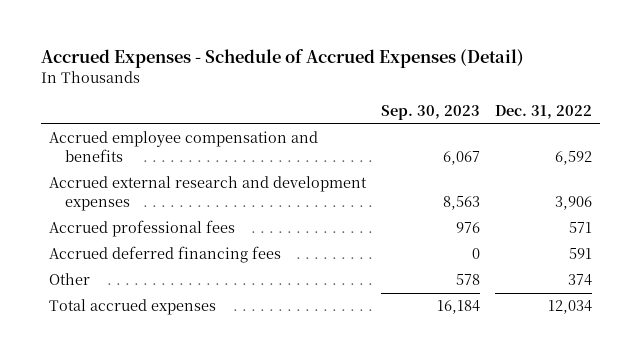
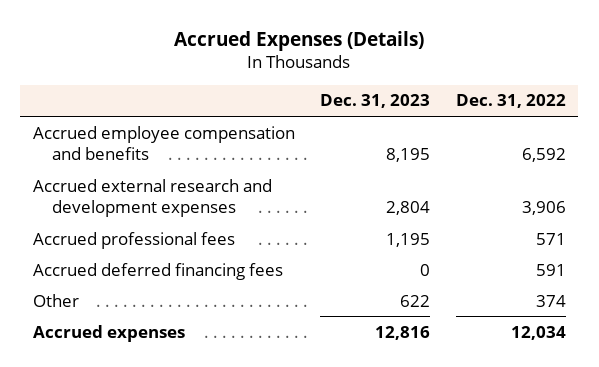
- Accrued Expenses - Schedule of Accrued Expenses (Detail)
+ Accrued Expenses (Details)
- | Sep. 30, 2023 | Dec. 31, 2022
+ | Dec. 31, 2023 | Dec. 31, 2022
- Total accrued expenses | 16,184 | 12,034
+ Accrued expenses | 12,816 | 12,034

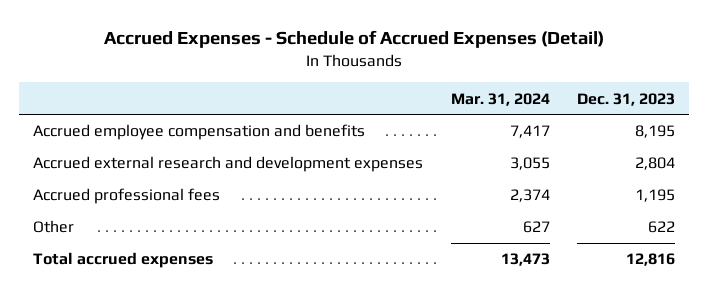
- Accrued Expenses (Details)
+ Accrued Expenses - Schedule of Accrued Expenses (Detail)
- | Dec. 31, 2023 | Dec. 31, 2022
+ | Mar. 31, 2024 | Dec. 31, 2023
- Accrued deferred financing fees | 0 | 591
- Accrued expenses | 12,816 | 12,034
+ Total accrued expenses | 13,473 | 12,816

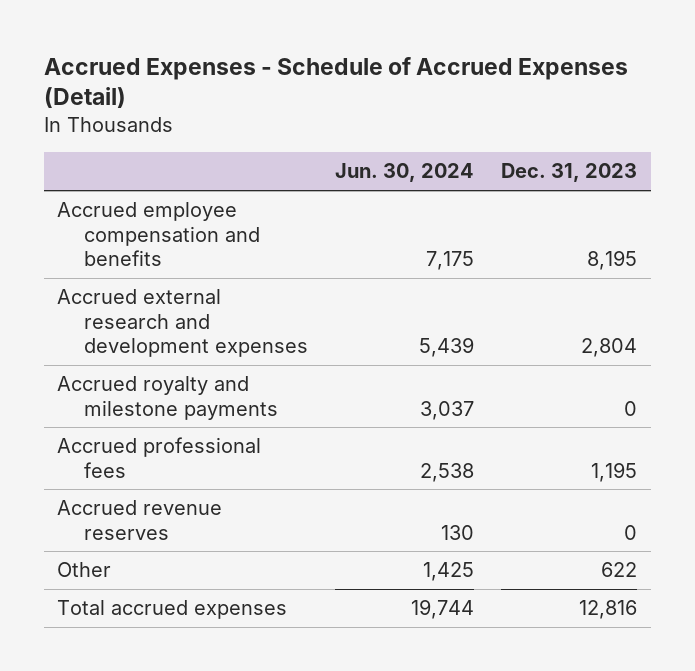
- | Mar. 31, 2024 | Dec. 31, 2023
+ | Jun. 30, 2024 | Dec. 31, 2023
+ Accrued royalty and milestone payments | 3,037 | 0
+ Accrued revenue reserves | 130 | 0

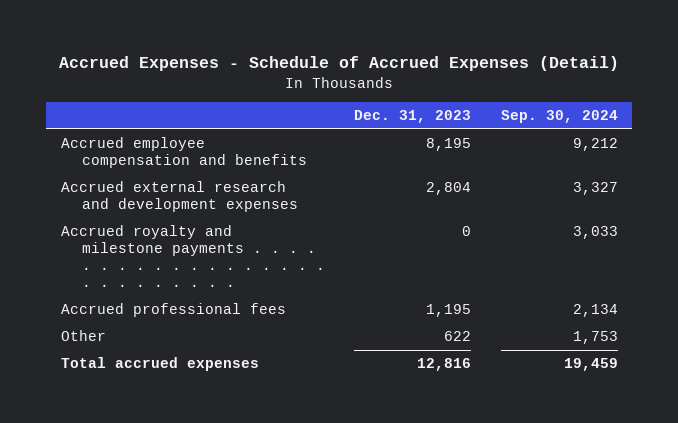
- | Jun. 30, 2024 | Dec. 31, 2023
+ | Dec. 31, 2023 | Sep. 30, 2024
- Accrued royalty and milestone payments | 3,037 | 0
+ Accrued royalty and milestone payments . . . . . . . . . . . . . . . . . . . . . . . . . . . | 0 | 3,033
- Accrued revenue reserves | 130 | 0

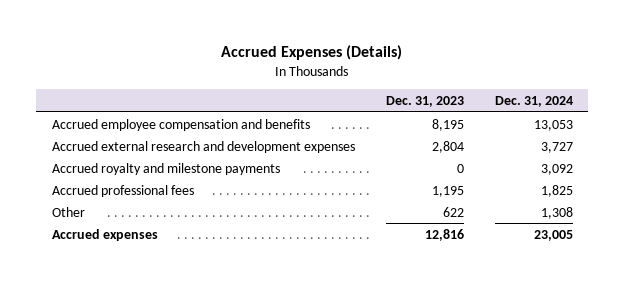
- Accrued Expenses - Schedule of Accrued Expenses (Detail)
+ Accrued Expenses (Details)
- | Dec. 31, 2023 | Sep. 30, 2024
+ | Dec. 31, 2023 | Dec. 31, 2024
- Accrued royalty and milestone payments . . . . . . . . . . . . . . . . . . . . . . . . . . . | 0 | 3,033
+ Accrued royalty and milestone payments | 0 | 3,092
- Total accrued expenses | 12,816 | 19,459
+ Accrued expenses | 12,816 | 23,005

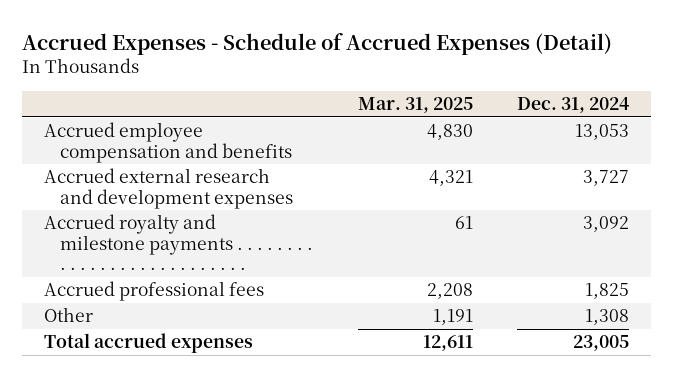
- Accrued Expenses (Details)
+ Accrued Expenses - Schedule of Accrued Expenses (Detail)
- | Dec. 31, 2023 | Dec. 31, 2024
+ | Mar. 31, 2025 | Dec. 31, 2024
- Accrued royalty and milestone payments | 0 | 3,092
+ Accrued royalty and milestone payments . . . . . . . . . . . . . . . . . . . . . . . . . . . | 61 | 3,092
- Accrued expenses | 12,816 | 23,005
+ Total accrued expenses | 12,611 | 23,005

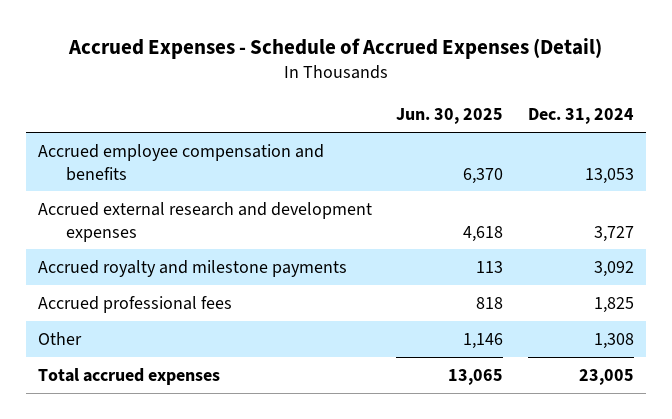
- | Mar. 31, 2025 | Dec. 31, 2024
+ | Jun. 30, 2025 | Dec. 31, 2024
- Accrued royalty and milestone payments . . . . . . . . . . . . . . . . . . . . . . . . . . . | 61 | 3,092
+ Accrued royalty and milestone payments | 113 | 3,092

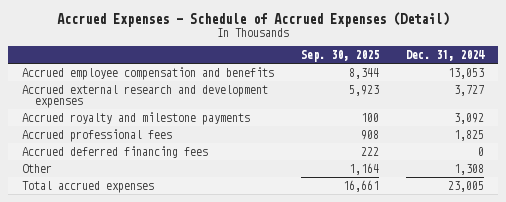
- | Jun. 30, 2025 | Dec. 31, 2024
+ | Sep. 30, 2025 | Dec. 31, 2024
+ Accrued deferred financing fees | 222 | 0

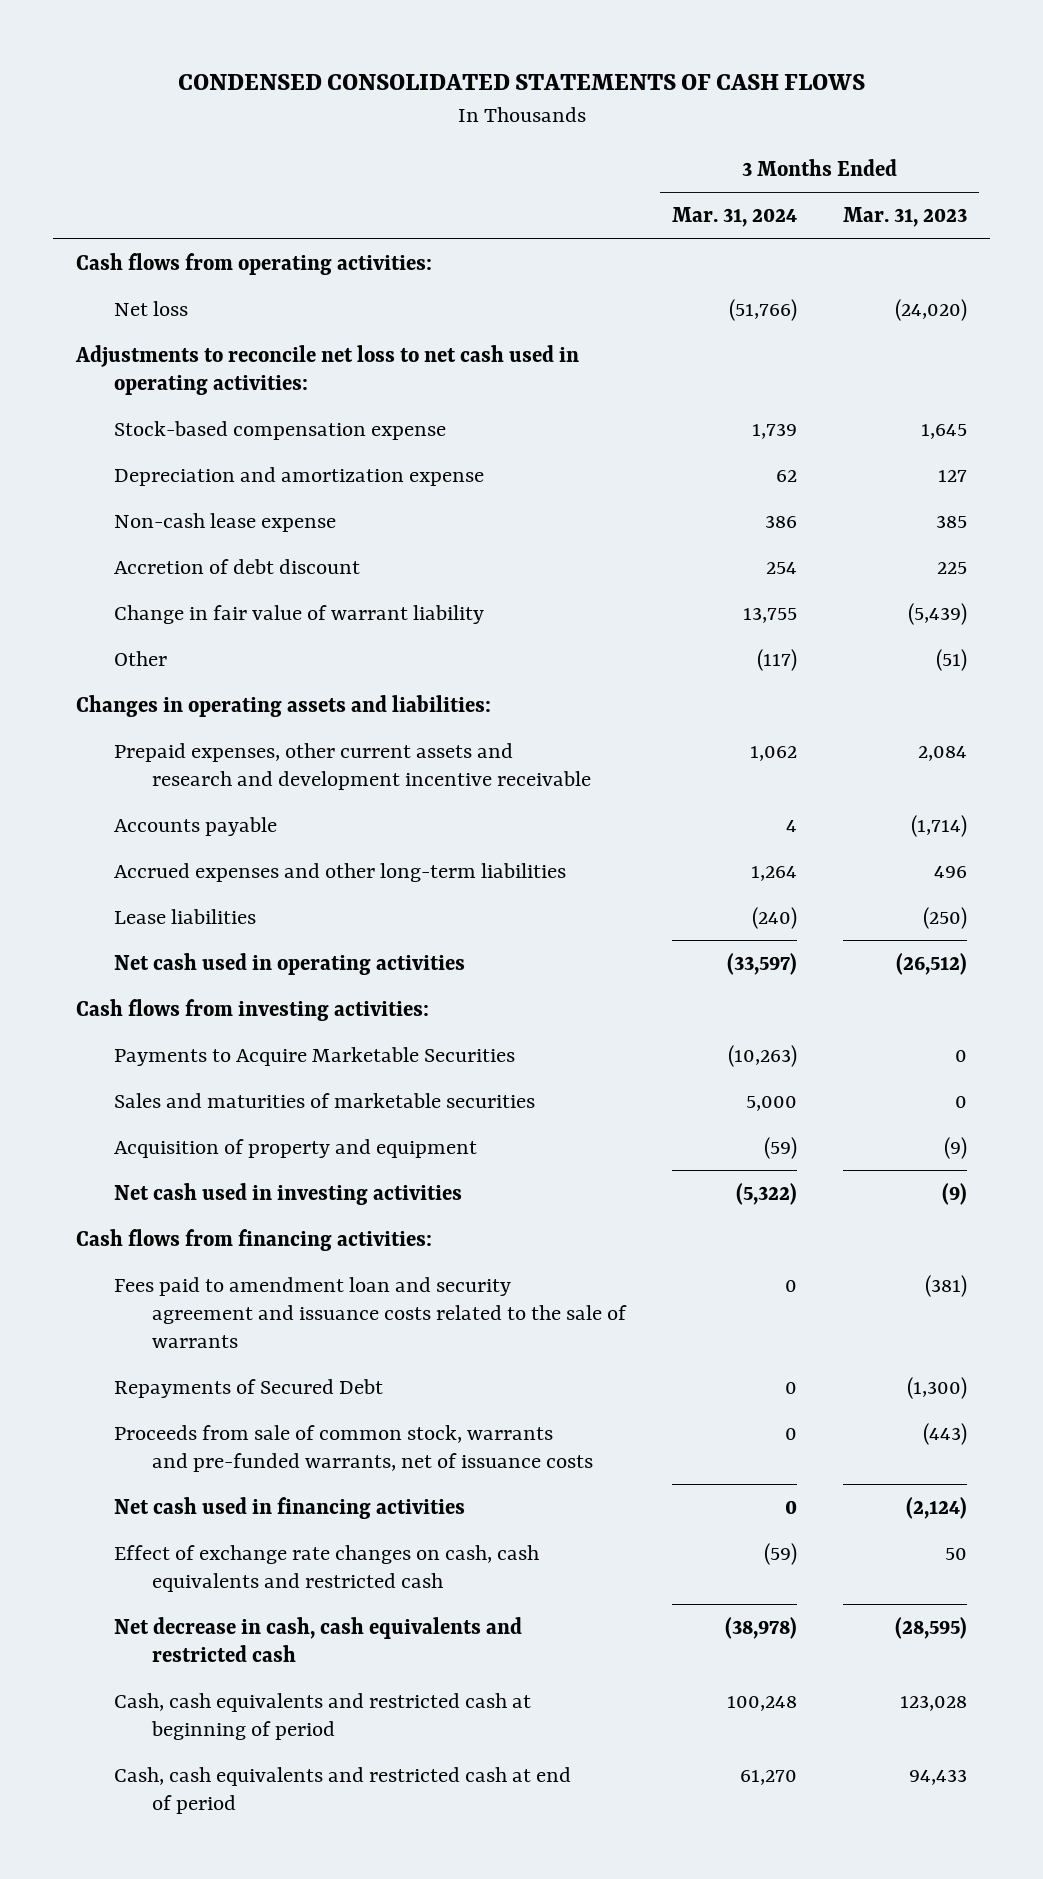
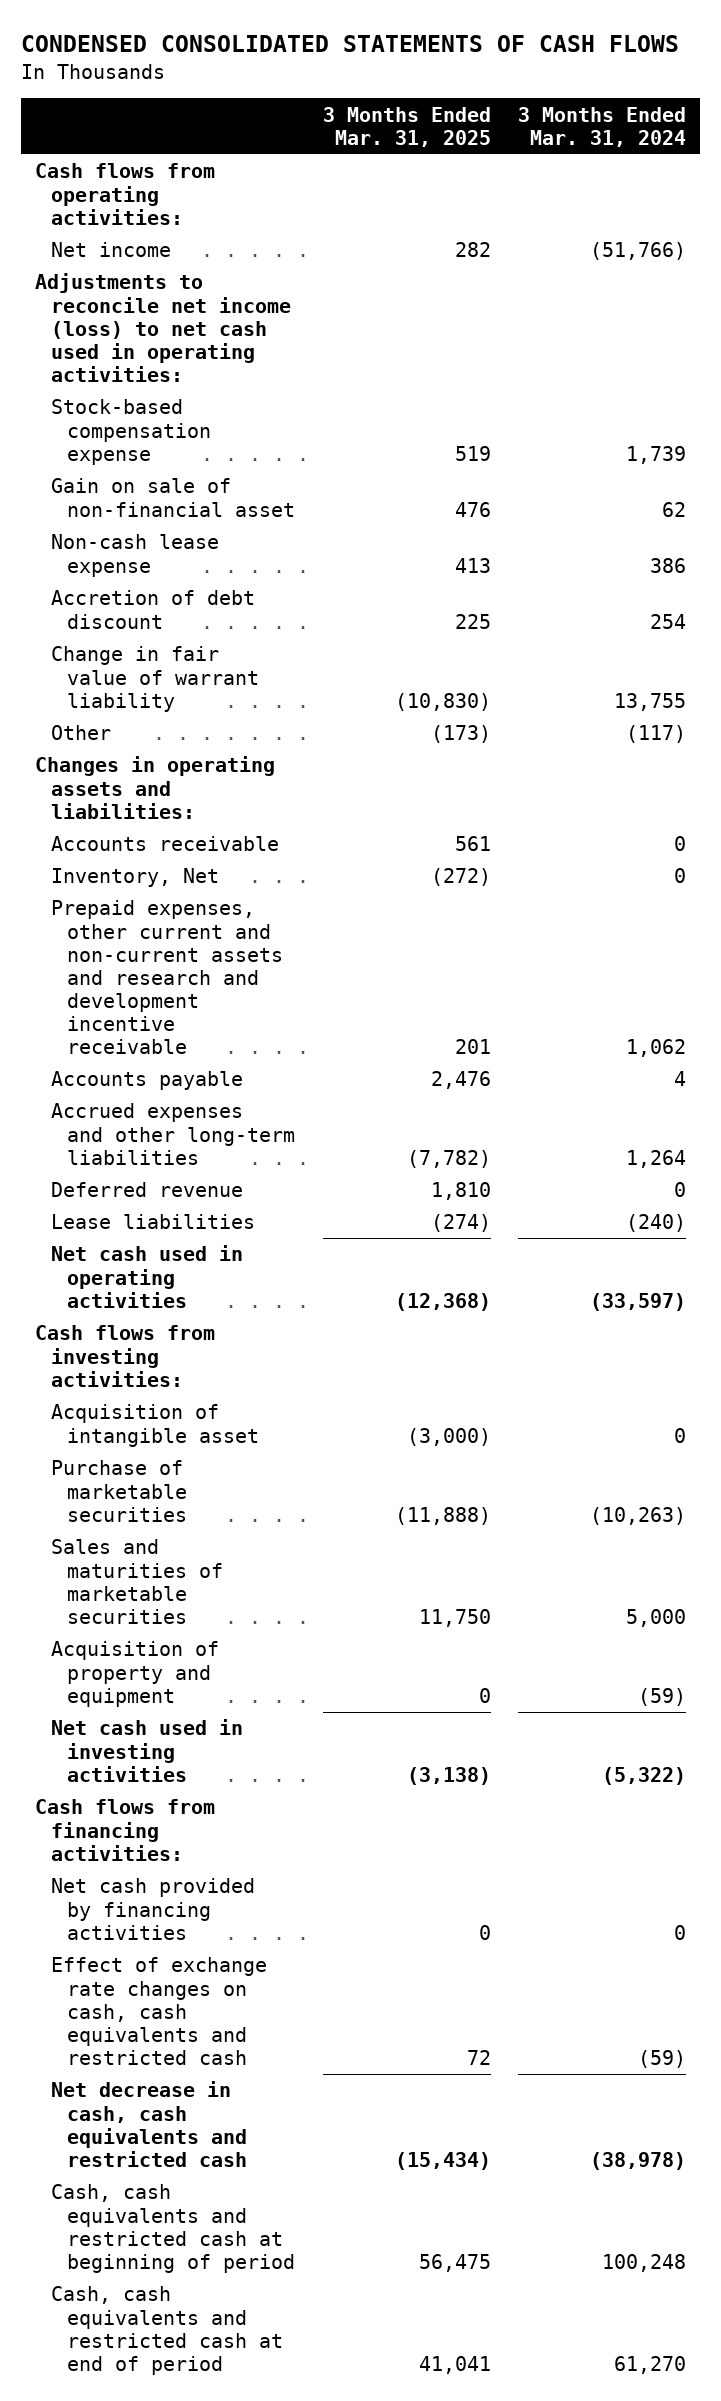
- | 3 Months Ended Mar. 31, 2024 | 3 Months Ended Mar. 31, 2023
+ | 3 Months Ended Mar. 31, 2025 | 3 Months Ended Mar. 31, 2024
- Net loss | (51,766) | (24,020)
- Adjustments to reconcile net loss to net cash used in operating activities:
+ Net income | 282 | (51,766)
+ Adjustments to reconcile net income (loss) to net cash used in operating activities:
- Depreciation and amortization expense | 62 | 127
+ Gain on sale of non-financial asset | 476 | 62
- Prepaid expenses, other current assets and research and development incentive receivable | 1,062 | 2,084
+ Accounts receivable | 561 | 0
+ Inventory, Net | (272) | 0
+ Prepaid expenses, other current and non-current assets and research and development incentive receivable | 201 | 1,062
+ Deferred revenue | 1,810 | 0
- Payments to Acquire Marketable Securities | (10,263) | 0
+ Acquisition of intangible asset | (3,000) | 0
+ Purchase of marketable securities | (11,888) | (10,263)
- Fees paid to amendment loan and security agreement and issuance costs related to the sale of warrants | 0 | (381)
- Repayments of Secured Debt | 0 | (1,300)
- Proceeds from sale of common stock, warrants and pre-funded warrants, net of issuance costs | 0 | (443)
- Net cash used in financing activities | 0 | (2,124)
+ Net cash provided by financing activities | 0 | 0

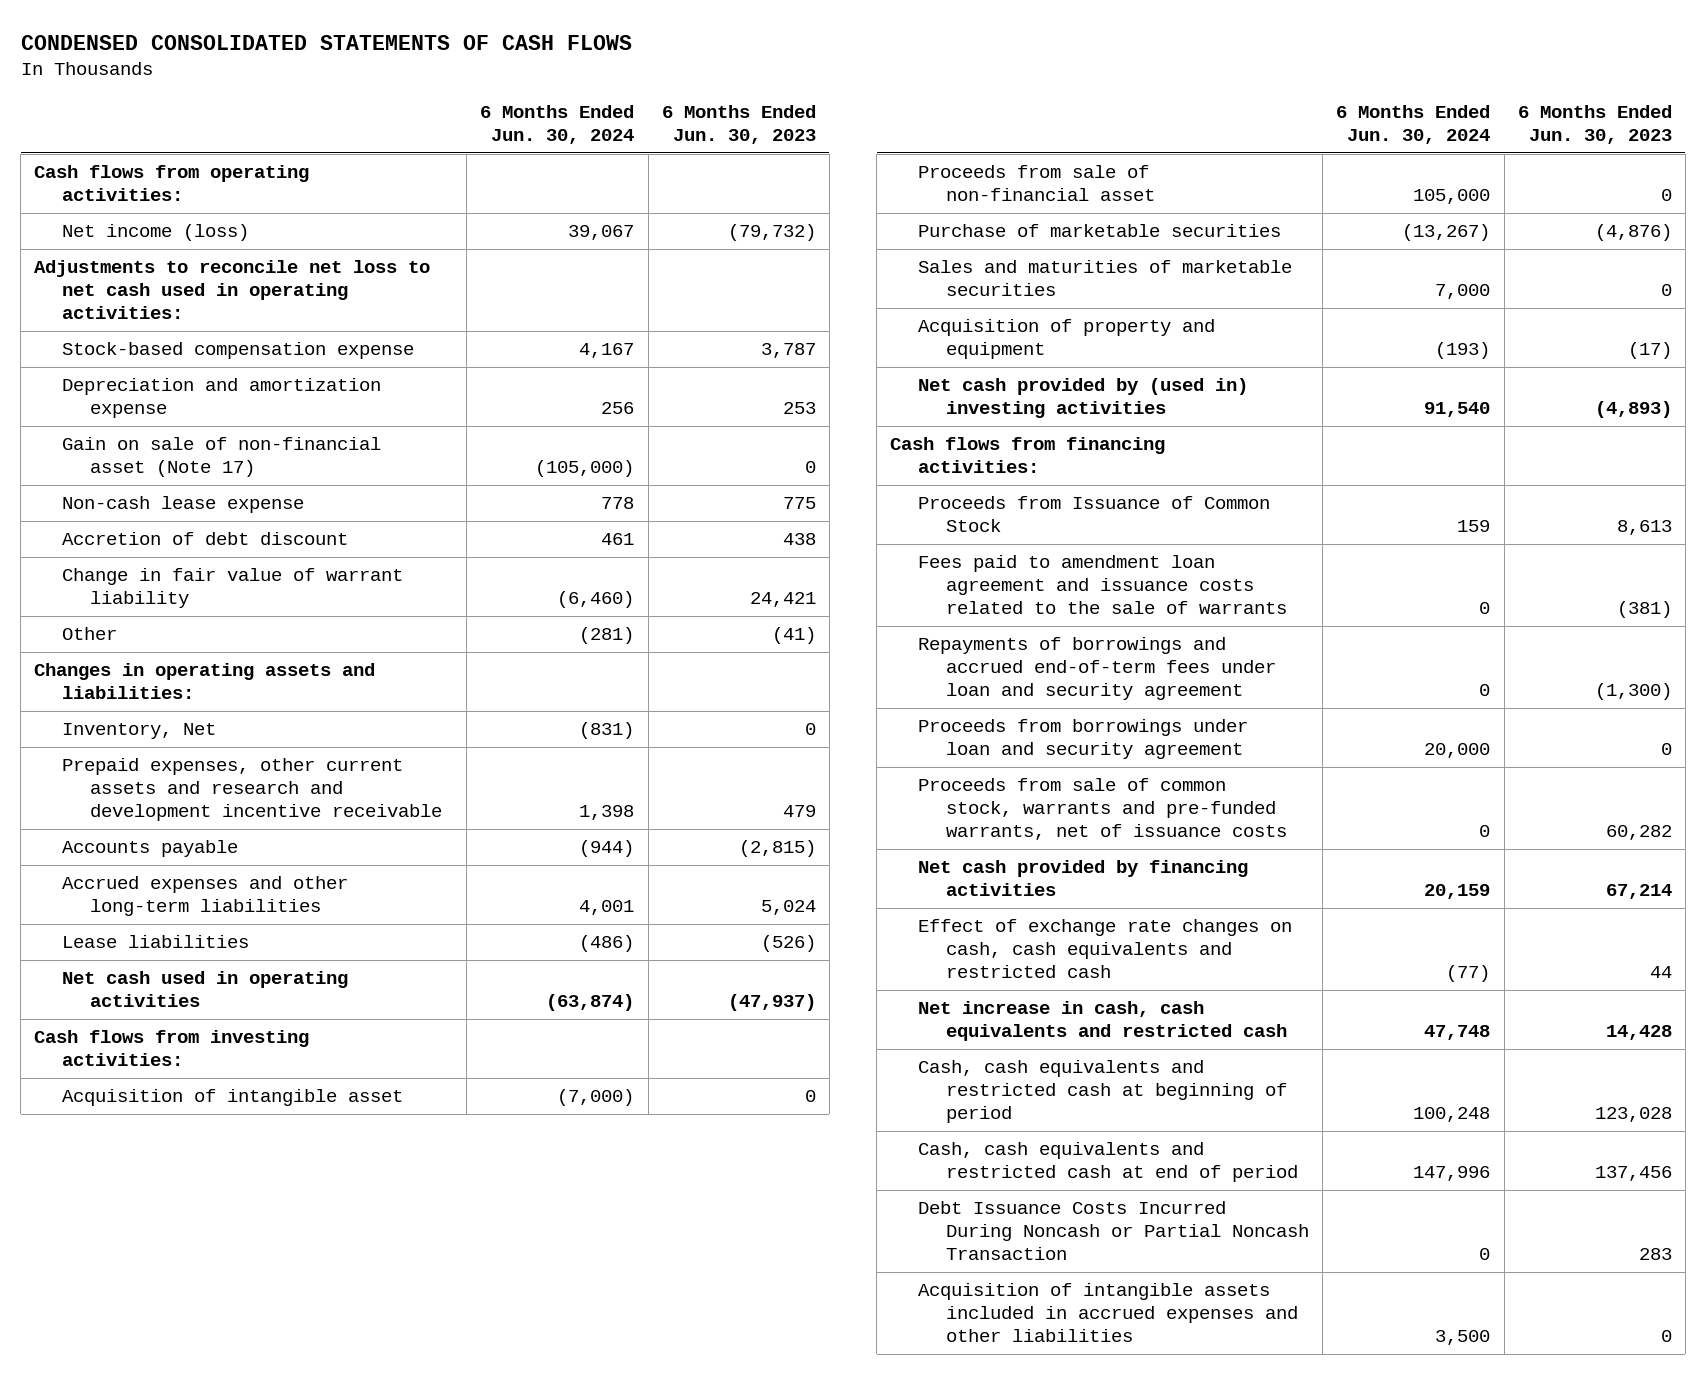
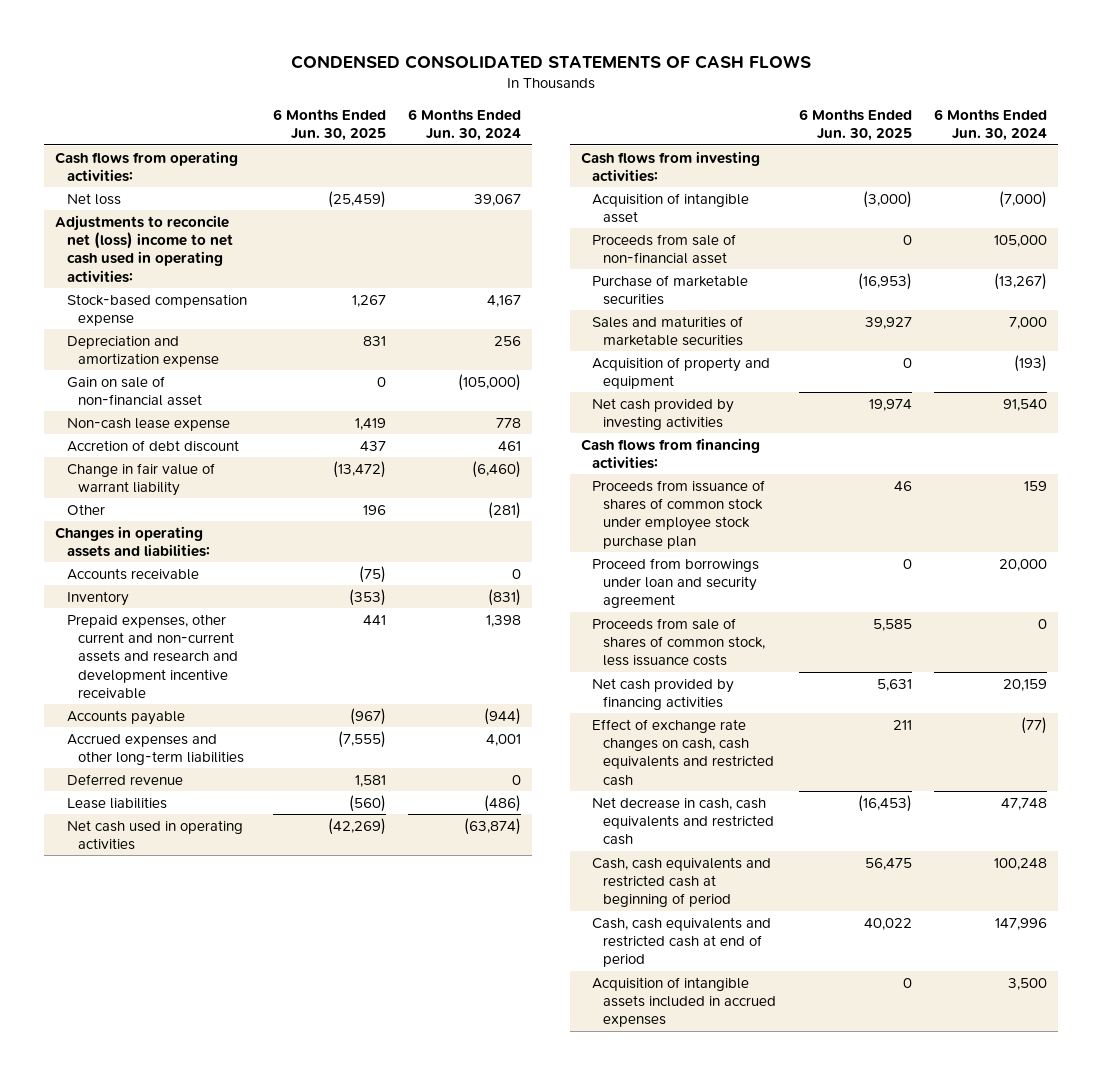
- | 6 Months Ended Jun. 30, 2024 | 6 Months Ended Jun. 30, 2023
+ | 6 Months Ended Jun. 30, 2025 | 6 Months Ended Jun. 30, 2024
- Net income (loss) | 39,067 | (79,732)
- Adjustments to reconcile net loss to net cash used in operating activities:
+ Net loss | (25,459) | 39,067
+ Adjustments to reconcile net (loss) income to net cash used in operating activities:
- Gain on sale of non-financial asset (Note 17) | (105,000) | 0
+ Gain on sale of non-financial asset | 0 | (105,000)
- Inventory, Net | (831) | 0
- Prepaid expenses, other current assets and research and development incentive receivable | 1,398 | 479
+ Accounts receivable | (75) | 0
+ Inventory | (353) | (831)
+ Prepaid expenses, other current and non-current assets and research and development incentive receivable | 441 | 1,398
+ Deferred revenue | 1,581 | 0
- Net cash provided by (used in) investing activities | 91,540 | (4,893)
+ Net cash provided by investing activities | 19,974 | 91,540
- Proceeds from Issuance of Common Stock | 159 | 8,613
- Fees paid to amendment loan agreement and issuance costs related to the sale of warrants | 0 | (381)
- Repayments of borrowings and accrued end-of-term fees under loan and security agreement | 0 | (1,300)
- Proceeds from borrowings under loan and security agreement | 20,000 | 0
- Proceeds from sale of common stock, warrants and pre-funded warrants, net of issuance costs | 0 | 60,282
+ Proceeds from issuance of shares of common stock under employee stock purchase plan | 46 | 159
+ Proceed from borrowings under loan and security agreement | 0 | 20,000
+ Proceeds from sale of shares of common stock, less issuance costs | 5,585 | 0
- Net increase in cash, cash equivalents and restricted cash | 47,748 | 14,428
+ Net decrease in cash, cash equivalents and restricted cash | (16,453) | 47,748
- Debt Issuance Costs Incurred During Noncash or Partial Noncash Transaction | 0 | 283
- Acquisition of intangible assets included in accrued expenses and other liabilities | 3,500 | 0
+ Acquisition of intangible assets included in accrued expenses | 0 | 3,500

